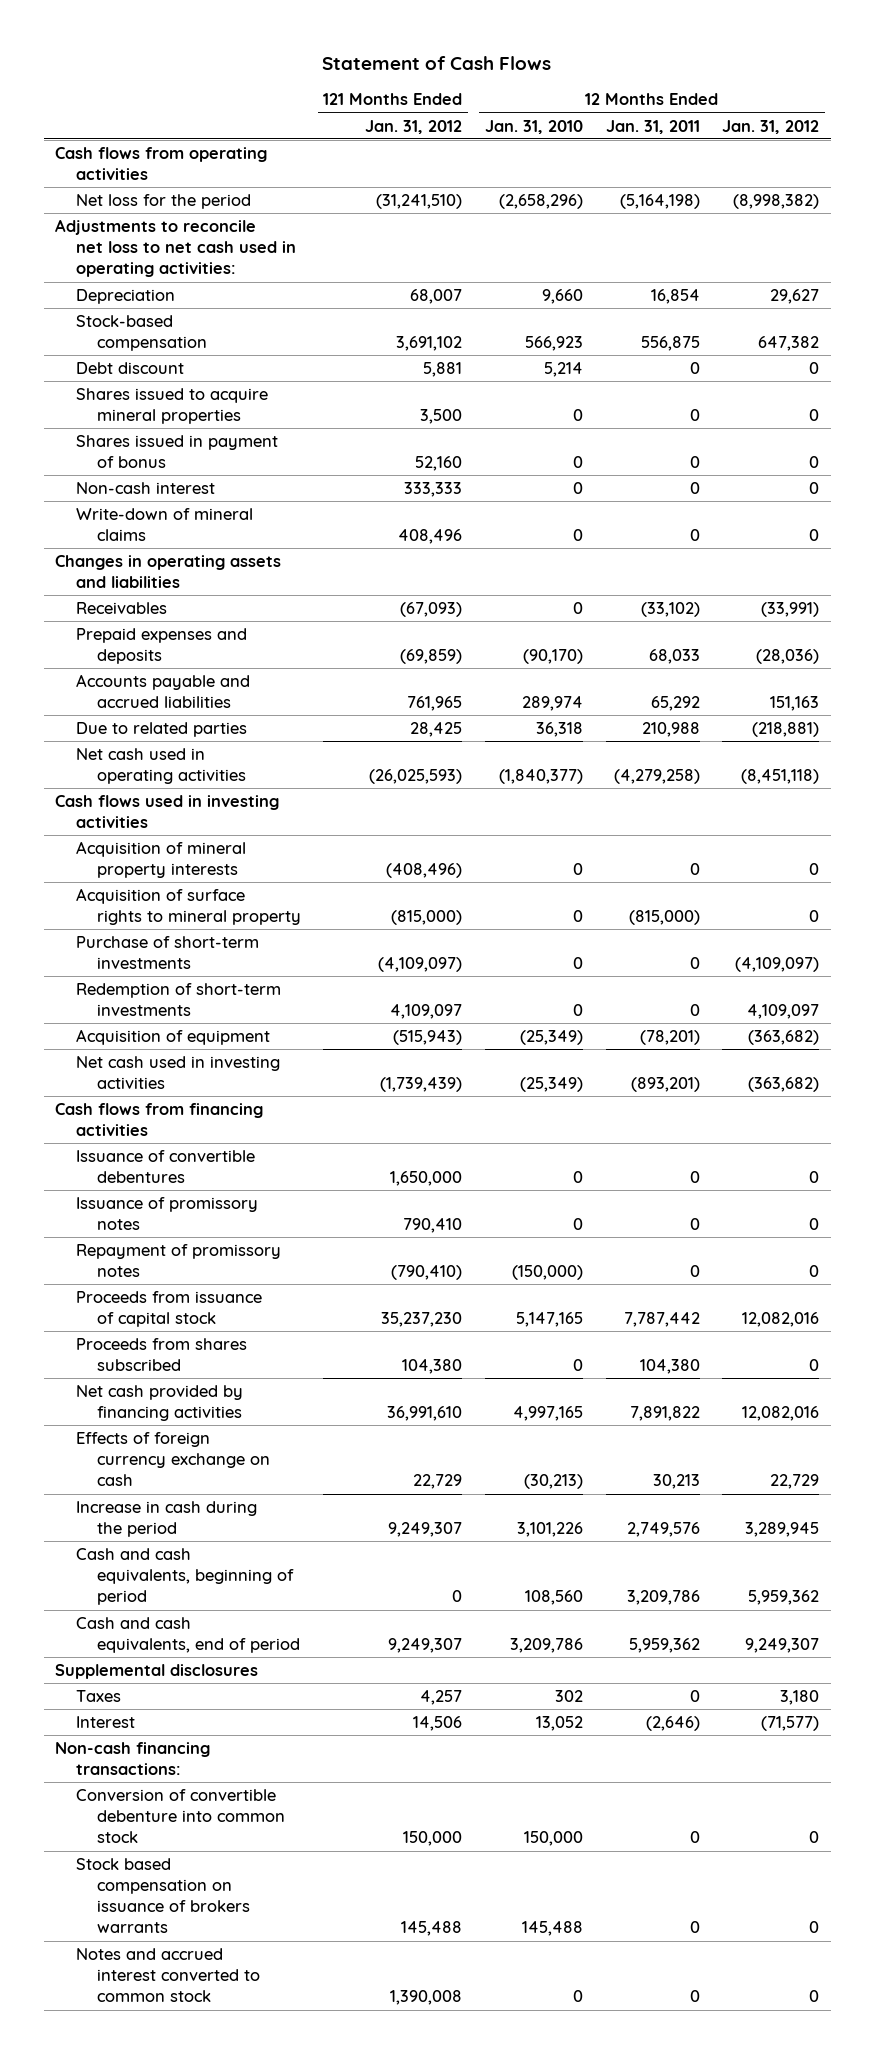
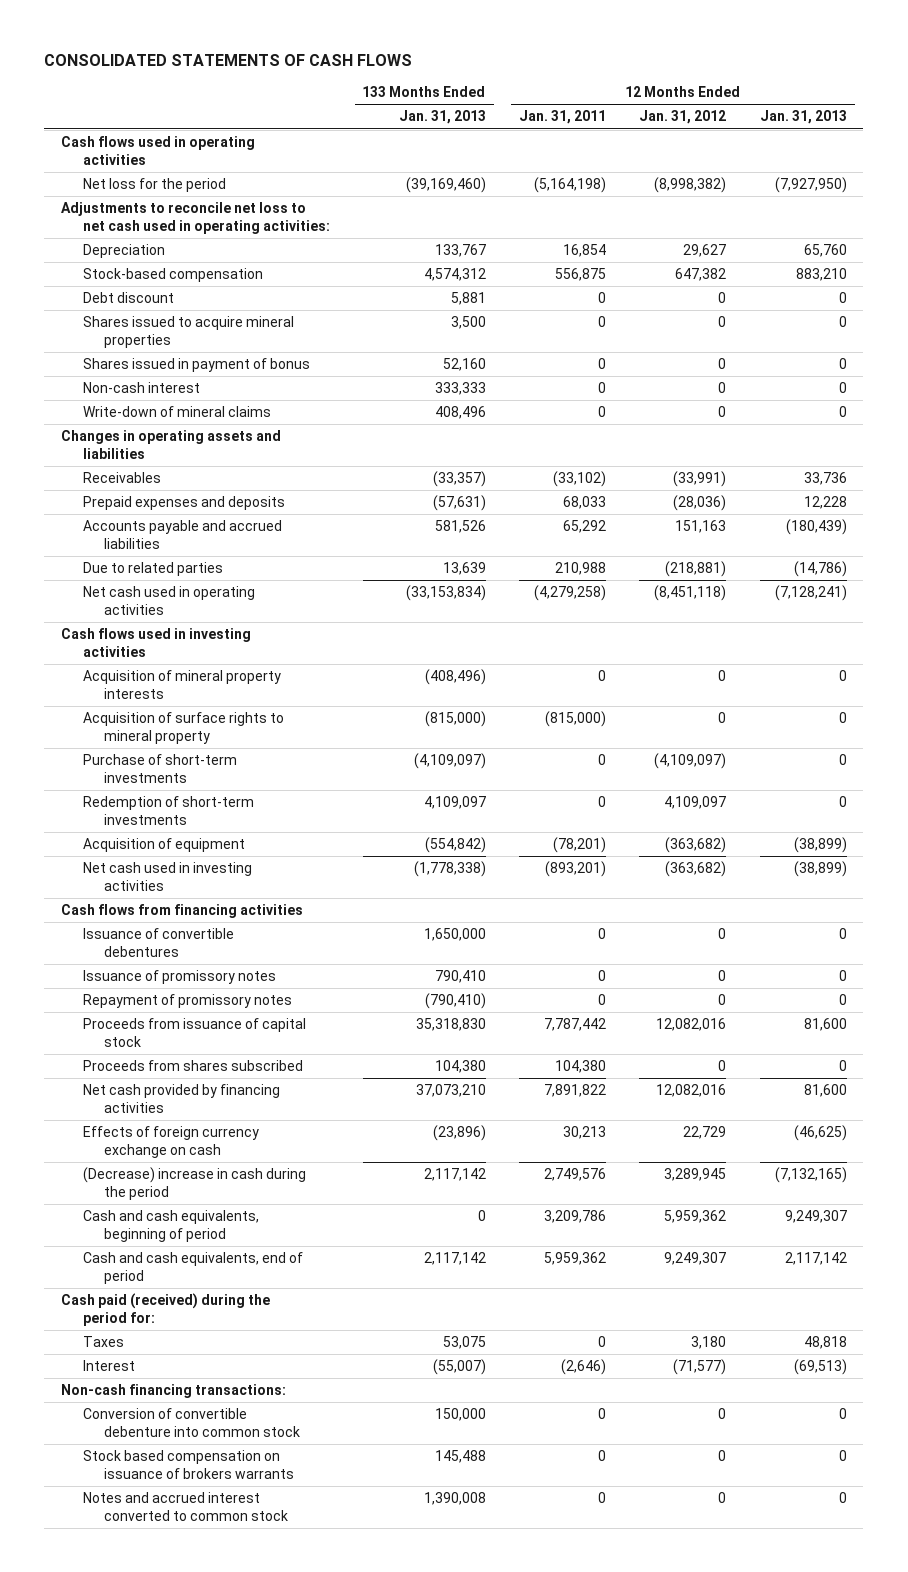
- Statement of Cash Flows
+ CONSOLIDATED STATEMENTS OF CASH FLOWS
- | 121 Months Ended Jan. 31, 2012 | 12 Months Ended Jan. 31, 2010 | 12 Months Ended Jan. 31, 2011 | 12 Months Ended Jan. 31, 2012
+ | 133 Months Ended Jan. 31, 2013 | 12 Months Ended Jan. 31, 2011 | 12 Months Ended Jan. 31, 2012 | 12 Months Ended Jan. 31, 2013
- Cash flows from operating activities
+ Cash flows used in operating activities
- Increase in cash during the period | 9,249,307 | 3,101,226 | 2,749,576 | 3,289,945
+ (Decrease) increase in cash during the period | 2,117,142 | 2,749,576 | 3,289,945 | (7,132,165)
- Supplemental disclosures
+ Cash paid (received) during the period for:

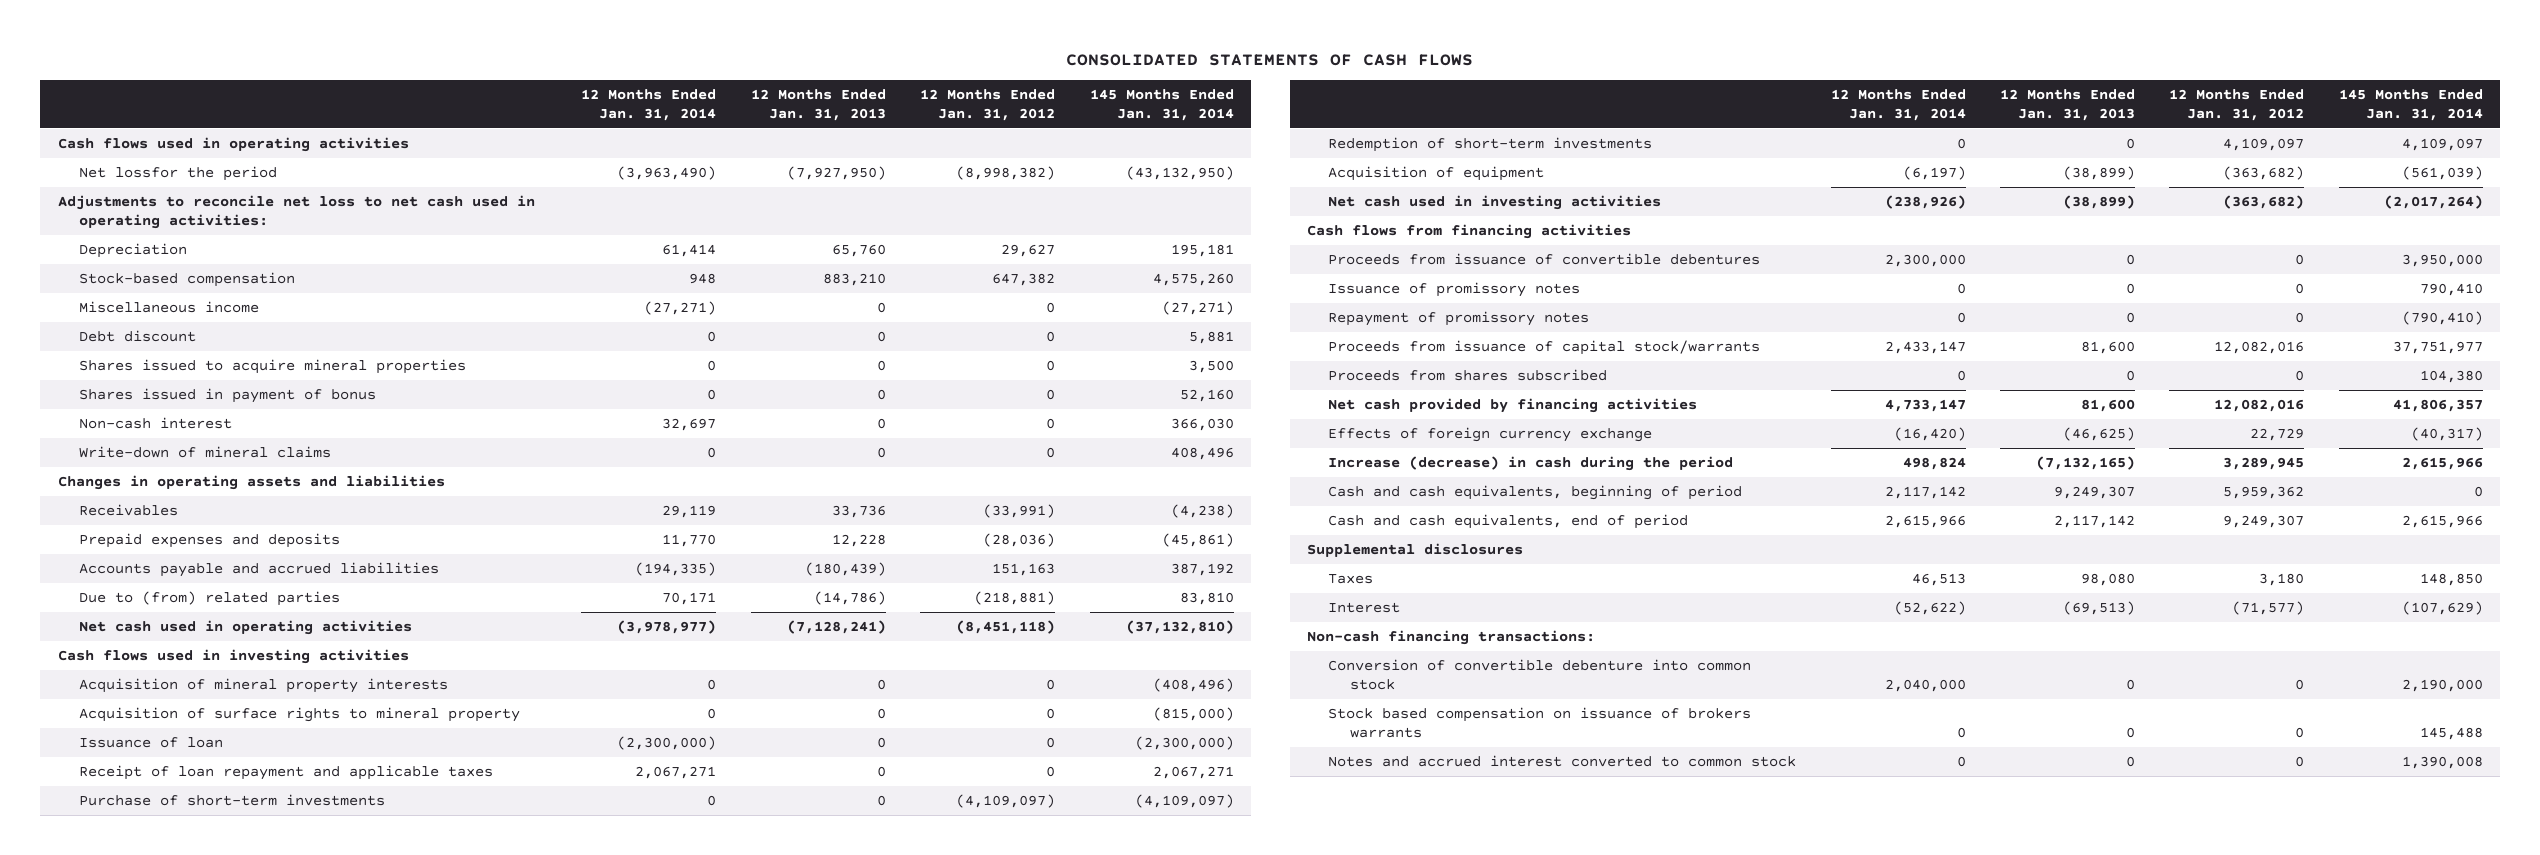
- | 133 Months Ended Jan. 31, 2013 | 12 Months Ended Jan. 31, 2011 | 12 Months Ended Jan. 31, 2012 | 12 Months Ended Jan. 31, 2013
+ | 12 Months Ended Jan. 31, 2014 | 12 Months Ended Jan. 31, 2013 | 12 Months Ended Jan. 31, 2012 | 145 Months Ended Jan. 31, 2014
- Net loss for the period | (39,169,460) | (5,164,198) | (8,998,382) | (7,927,950)
+ Net lossfor the period | (3,963,490) | (7,927,950) | (8,998,382) | (43,132,950)
+ Miscellaneous income | (27,271) | 0 | 0 | (27,271)
- Due to related parties | 13,639 | 210,988 | (218,881) | (14,786)
+ Due to (from) related parties | 70,171 | (14,786) | (218,881) | 83,810
+ Issuance of loan | (2,300,000) | 0 | 0 | (2,300,000)
+ Receipt of loan repayment and applicable taxes | 2,067,271 | 0 | 0 | 2,067,271
- Issuance of convertible debentures | 1,650,000 | 0 | 0 | 0
+ Proceeds from issuance of convertible debentures | 2,300,000 | 0 | 0 | 3,950,000
- Proceeds from issuance of capital stock | 35,318,830 | 7,787,442 | 12,082,016 | 81,600
+ Proceeds from issuance of capital stock/warrants | 2,433,147 | 81,600 | 12,082,016 | 37,751,977
- Effects of foreign currency exchange on cash | (23,896) | 30,213 | 22,729 | (46,625)
- (Decrease) increase in cash during the period | 2,117,142 | 2,749,576 | 3,289,945 | (7,132,165)
+ Effects of foreign currency exchange | (16,420) | (46,625) | 22,729 | (40,317)
+ Increase (decrease) in cash during the period | 498,824 | (7,132,165) | 3,289,945 | 2,615,966
- Cash paid (received) during the period for:
- Taxes | 53,075 | 0 | 3,180 | 48,818
+ Supplemental disclosures
+ Taxes | 46,513 | 98,080 | 3,180 | 148,850

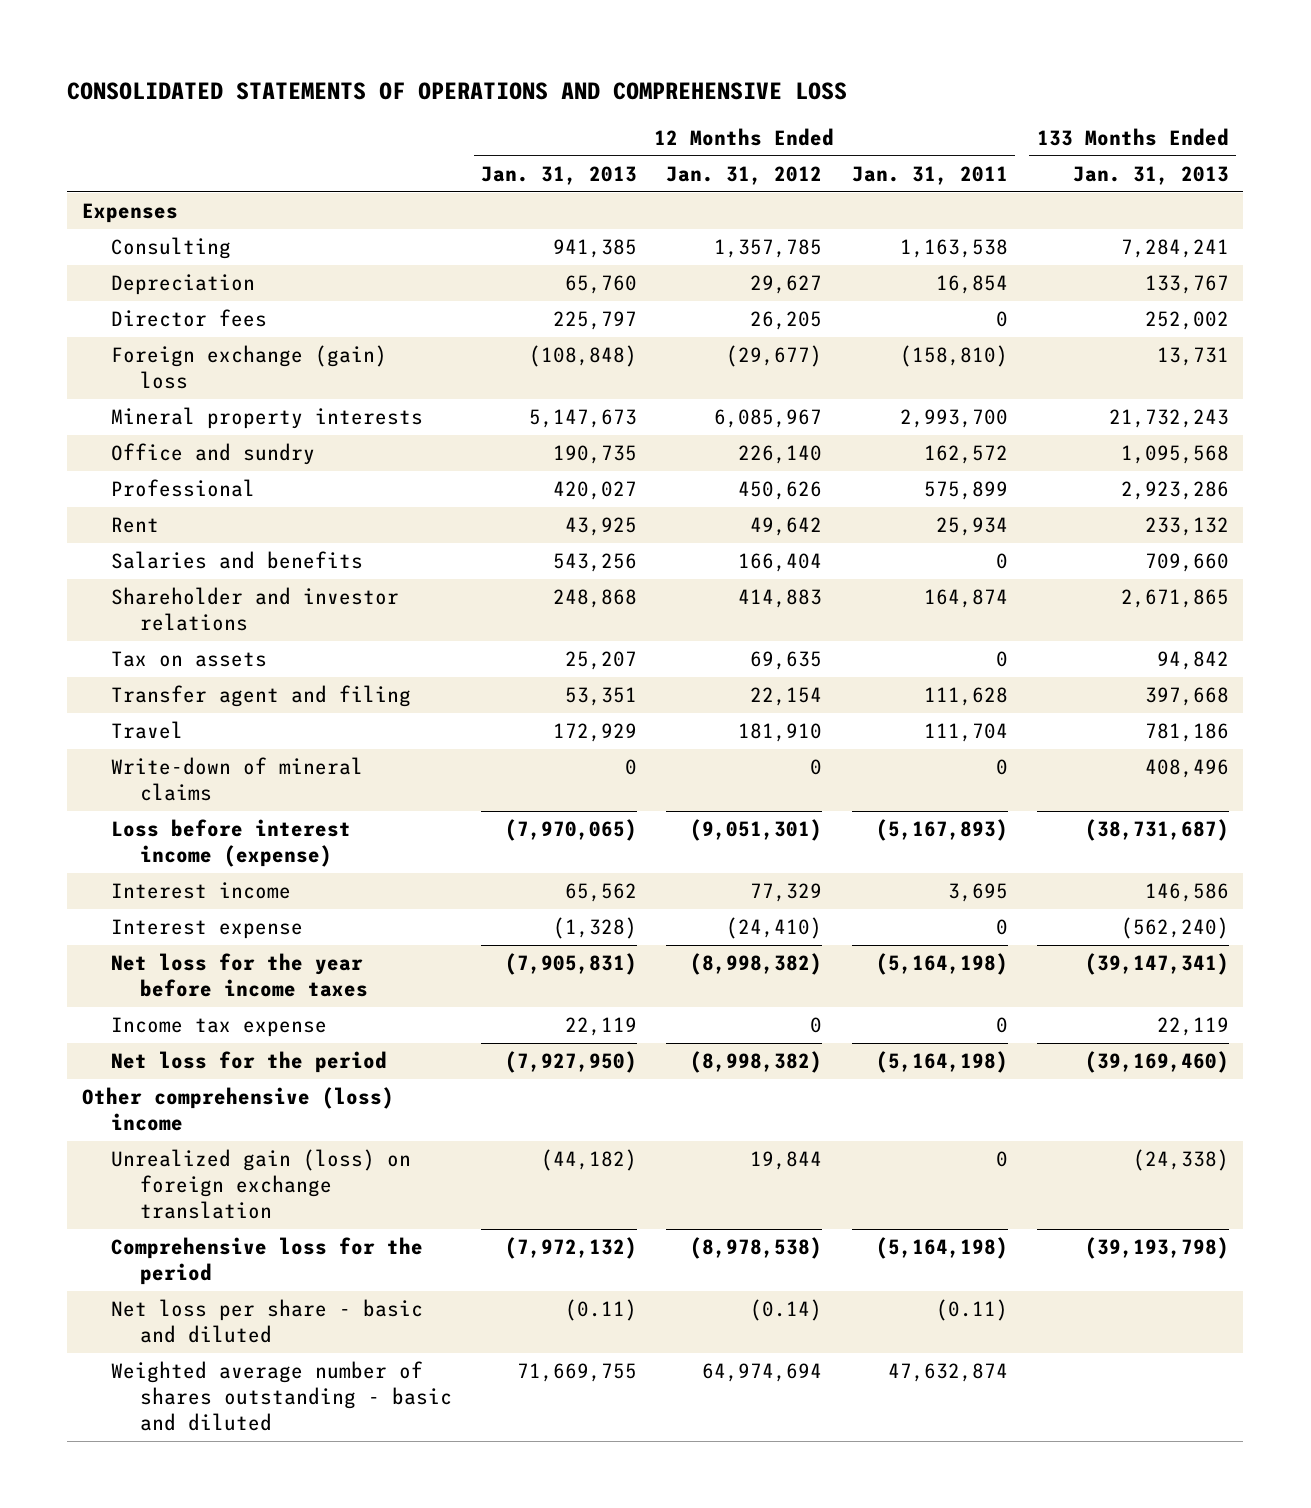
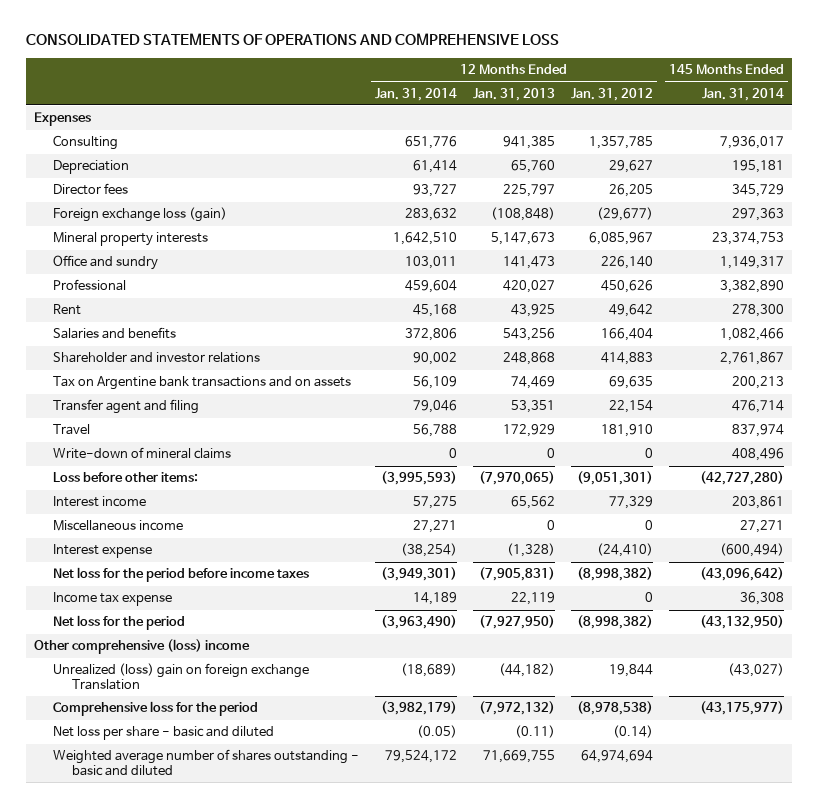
- | 12 Months Ended Jan. 31, 2013 | 12 Months Ended Jan. 31, 2012 | 12 Months Ended Jan. 31, 2011 | 133 Months Ended Jan. 31, 2013
+ | 12 Months Ended Jan. 31, 2014 | 12 Months Ended Jan. 31, 2013 | 12 Months Ended Jan. 31, 2012 | 145 Months Ended Jan. 31, 2014
- Foreign exchange (gain) loss | (108,848) | (29,677) | (158,810) | 13,731
+ Foreign exchange loss (gain) | 283,632 | (108,848) | (29,677) | 297,363
- Office and sundry | 190,735 | 226,140 | 162,572 | 1,095,568
+ Office and sundry | 103,011 | 141,473 | 226,140 | 1,149,317
- Tax on assets | 25,207 | 69,635 | 0 | 94,842
+ Tax on Argentine bank transactions and on assets | 56,109 | 74,469 | 69,635 | 200,213
- Loss before interest income (expense) | (7,970,065) | (9,051,301) | (5,167,893) | (38,731,687)
+ Loss before other items: | (3,995,593) | (7,970,065) | (9,051,301) | (42,727,280)
+ Miscellaneous income | 27,271 | 0 | 0 | 27,271
- Net loss for the year before income taxes | (7,905,831) | (8,998,382) | (5,164,198) | (39,147,341)
+ Net loss for the period before income taxes | (3,949,301) | (7,905,831) | (8,998,382) | (43,096,642)
- Unrealized gain (loss) on foreign exchange translation | (44,182) | 19,844 | 0 | (24,338)
+ Unrealized (loss) gain on foreign exchange Translation | (18,689) | (44,182) | 19,844 | (43,027)

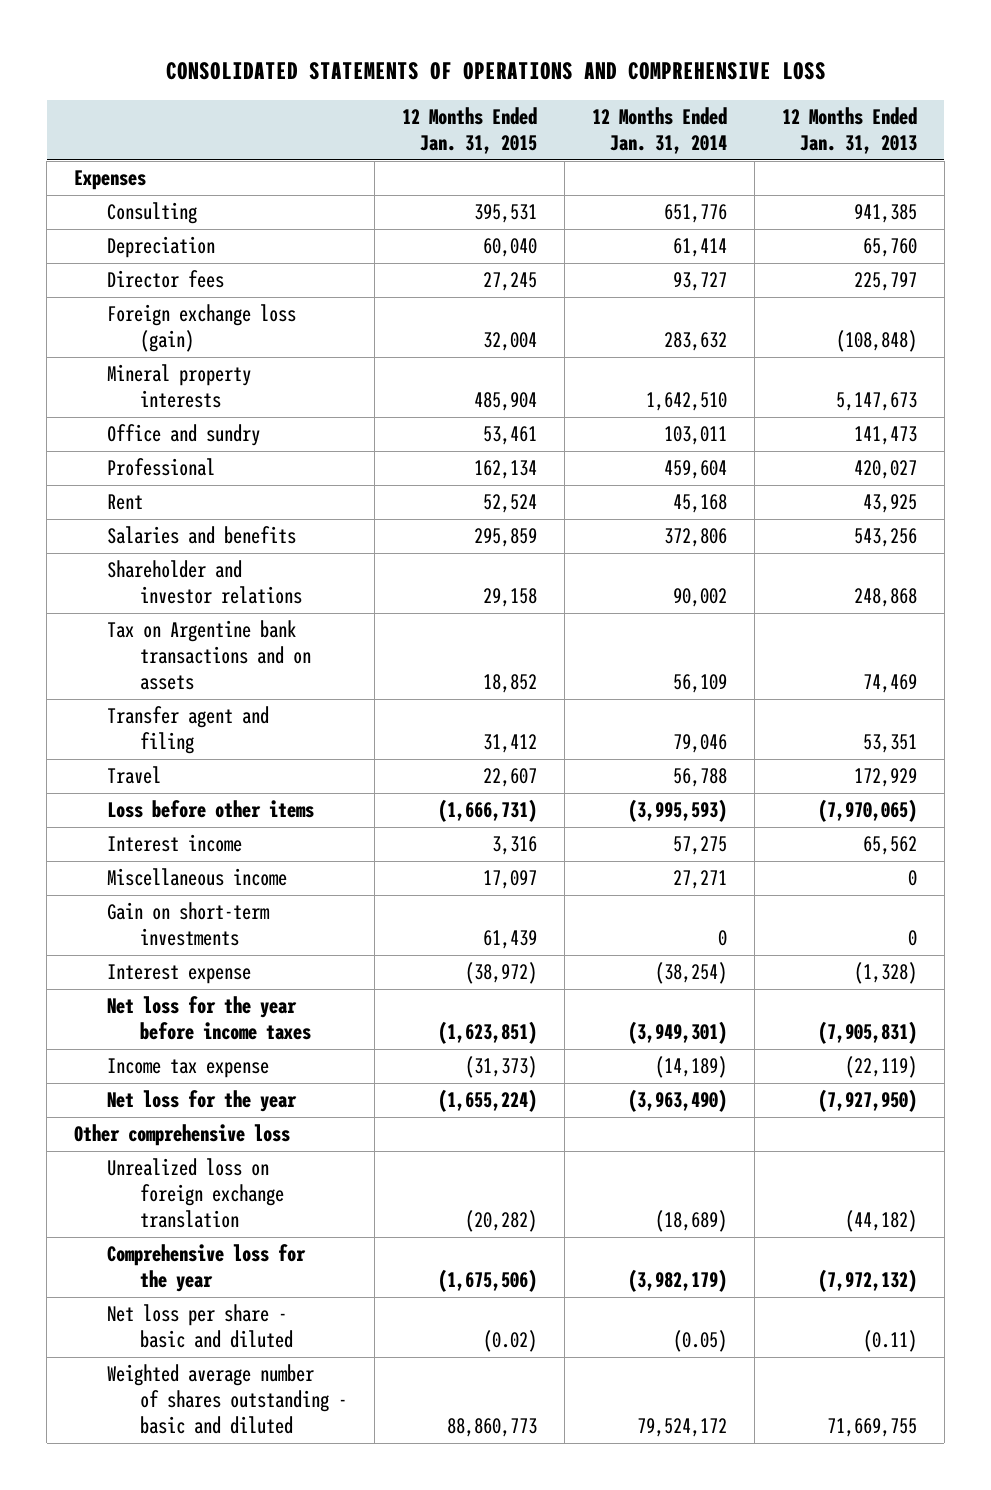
- | 12 Months Ended Jan. 31, 2014 | 12 Months Ended Jan. 31, 2013 | 12 Months Ended Jan. 31, 2012 | 145 Months Ended Jan. 31, 2014
+ | 12 Months Ended Jan. 31, 2015 | 12 Months Ended Jan. 31, 2014 | 12 Months Ended Jan. 31, 2013
- Write-down of mineral claims | 0 | 0 | 0 | 408,496
- Loss before other items: | (3,995,593) | (7,970,065) | (9,051,301) | (42,727,280)
+ Loss before other items | (1,666,731) | (3,995,593) | (7,970,065)
+ Gain on short-term investments | 61,439 | 0 | 0
- Net loss for the period before income taxes | (3,949,301) | (7,905,831) | (8,998,382) | (43,096,642)
- Income tax expense | 14,189 | 22,119 | 0 | 36,308
- Net loss for the period | (3,963,490) | (7,927,950) | (8,998,382) | (43,132,950)
- Other comprehensive (loss) income
- Unrealized (loss) gain on foreign exchange Translation | (18,689) | (44,182) | 19,844 | (43,027)
- Comprehensive loss for the period | (3,982,179) | (7,972,132) | (8,978,538) | (43,175,977)
+ Net loss for the year before income taxes | (1,623,851) | (3,949,301) | (7,905,831)
+ Income tax expense | (31,373) | (14,189) | (22,119)
+ Net loss for the year | (1,655,224) | (3,963,490) | (7,927,950)
+ Other comprehensive loss
+ Unrealized loss on foreign exchange translation | (20,282) | (18,689) | (44,182)
+ Comprehensive loss for the year | (1,675,506) | (3,982,179) | (7,972,132)

